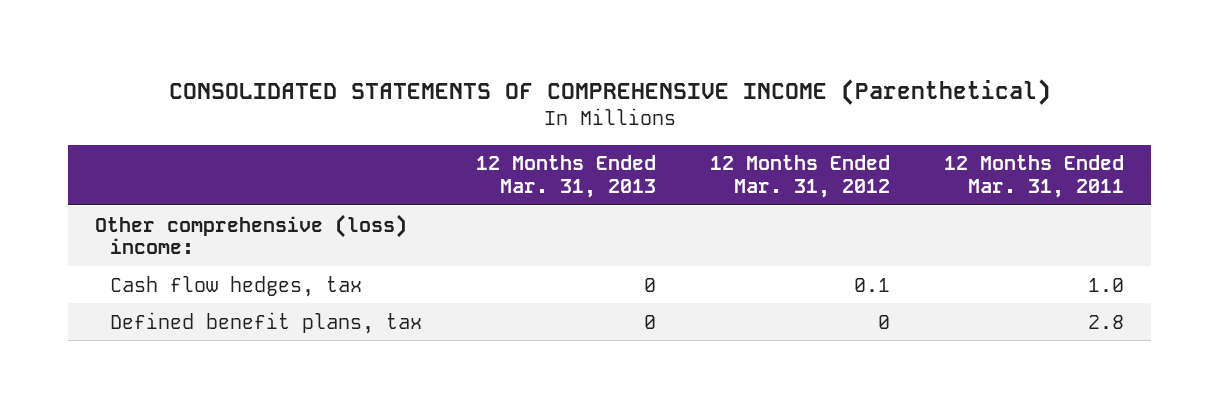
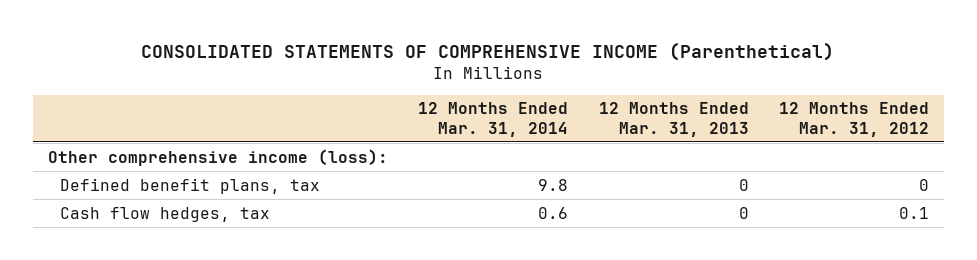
- | 12 Months Ended Mar. 31, 2013 | 12 Months Ended Mar. 31, 2012 | 12 Months Ended Mar. 31, 2011
+ | 12 Months Ended Mar. 31, 2014 | 12 Months Ended Mar. 31, 2013 | 12 Months Ended Mar. 31, 2012
- Other comprehensive (loss) income:
+ Other comprehensive income (loss):
moved down: Cash flow hedges, tax | 0.6 | 0 | 0.1

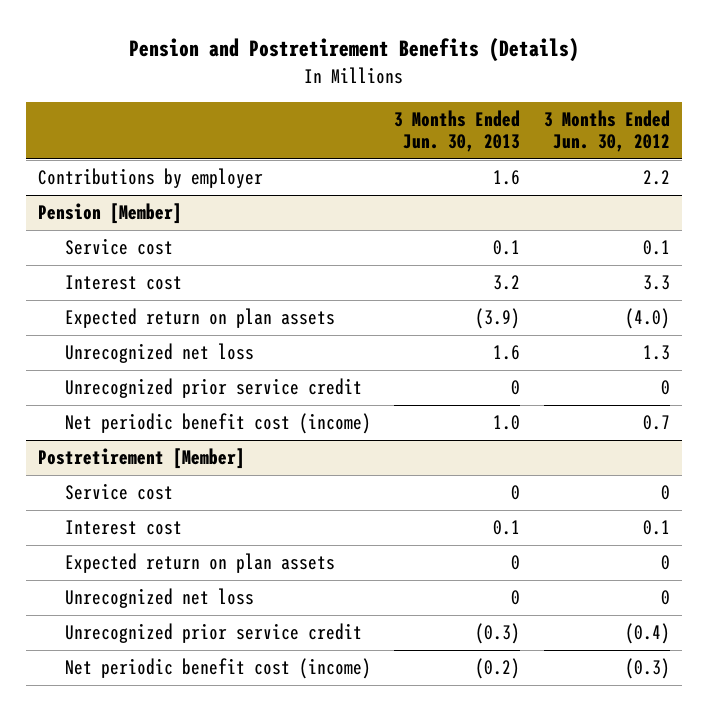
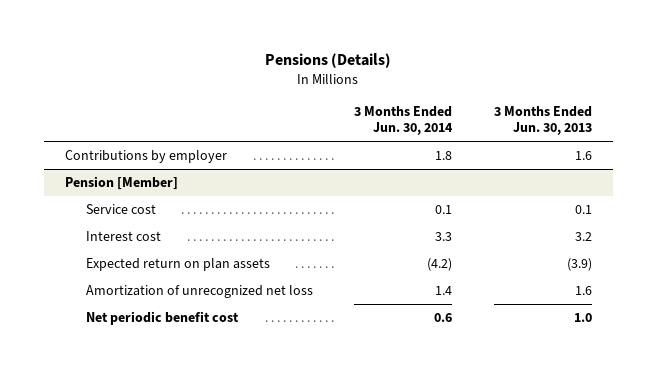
- Pension and Postretirement Benefits (Details)
+ Pensions (Details)
- | 3 Months Ended Jun. 30, 2013 | 3 Months Ended Jun. 30, 2012
+ | 3 Months Ended Jun. 30, 2014 | 3 Months Ended Jun. 30, 2013
@ Pension [Member]
- Unrecognized net loss | 1.6 | 1.3
- Unrecognized prior service credit | 0 | 0
- Net periodic benefit cost (income) | 1.0 | 0.7
- Postretirement [Member]
- Service cost | 0 | 0
- Interest cost | 0.1 | 0.1
- Expected return on plan assets | 0 | 0
- Unrecognized net loss | 0 | 0
- Unrecognized prior service credit | (0.3) | (0.4)
- Net periodic benefit cost (income) | (0.2) | (0.3)
@ Pension [Member]
+ Amortization of unrecognized net loss | 1.4 | 1.6
+ Net periodic benefit cost | 0.6 | 1.0

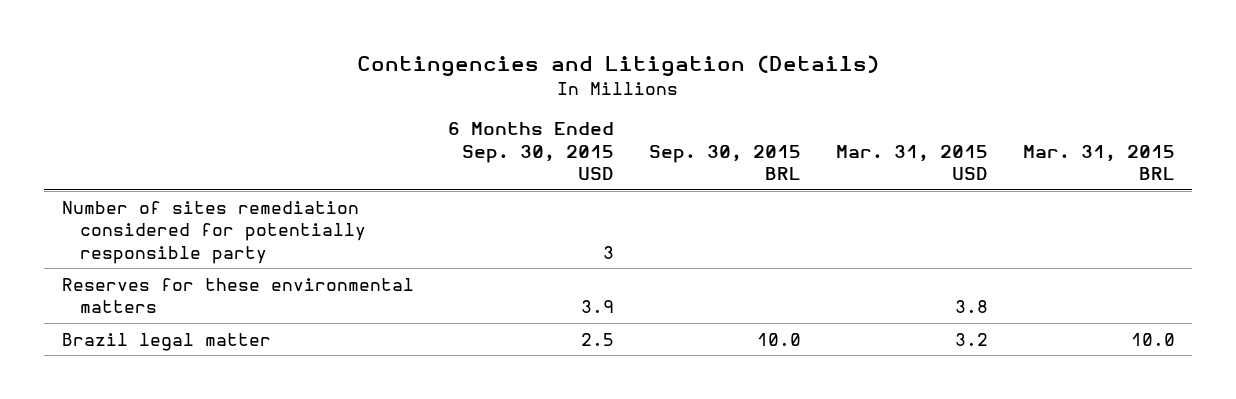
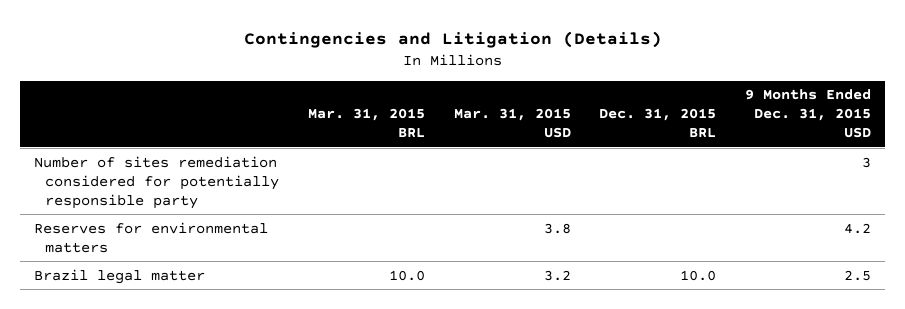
- | 6 Months Ended Sep. 30, 2015 USD | Sep. 30, 2015 BRL | Mar. 31, 2015 USD | Mar. 31, 2015 BRL
+ | Mar. 31, 2015 BRL | Mar. 31, 2015 USD | Dec. 31, 2015 BRL | 9 Months Ended Dec. 31, 2015 USD
- Reserves for these environmental matters | 3.9 | | 3.8 |
+ Reserves for environmental matters | | 3.8 | | 4.2

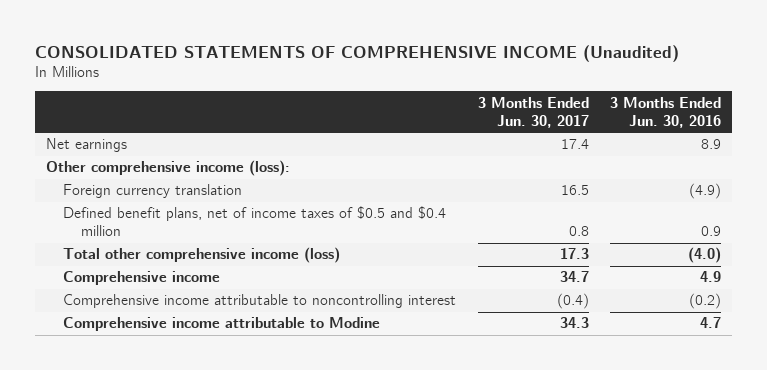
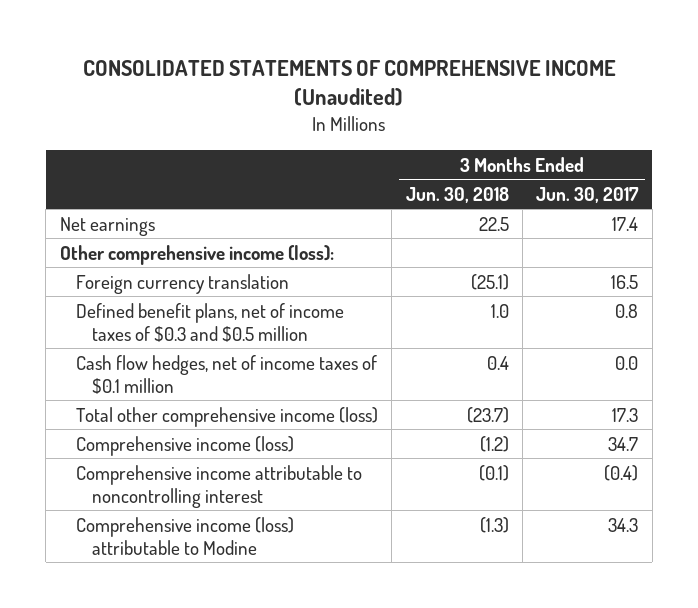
- | 3 Months Ended Jun. 30, 2017 | 3 Months Ended Jun. 30, 2016
+ | 3 Months Ended Jun. 30, 2018 | 3 Months Ended Jun. 30, 2017
- Defined benefit plans, net of income taxes of $0.5 and $0.4 million | 0.8 | 0.9
+ Defined benefit plans, net of income taxes of $0.3 and $0.5 million | 1.0 | 0.8
+ Cash flow hedges, net of income taxes of $0.1 million | 0.4 | 0.0
- Comprehensive income | 34.7 | 4.9
+ Comprehensive income (loss) | (1.2) | 34.7
- Comprehensive income attributable to Modine | 34.3 | 4.7
+ Comprehensive income (loss) attributable to Modine | (1.3) | 34.3

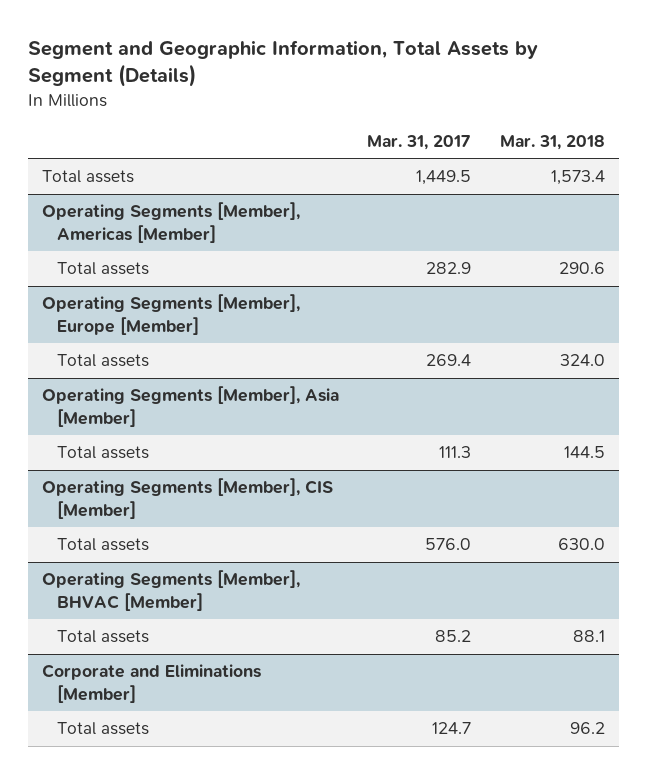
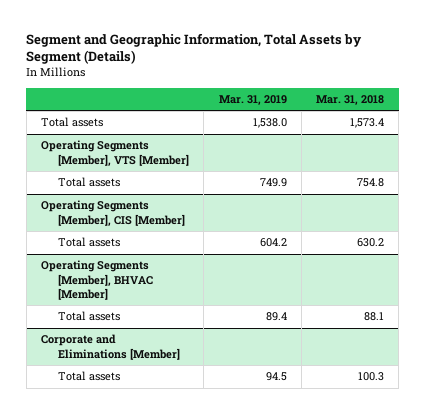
- | Mar. 31, 2017 | Mar. 31, 2018
+ | Mar. 31, 2019 | Mar. 31, 2018
- Operating Segments [Member], Americas [Member]
- Total assets | 282.9 | 290.6
- Operating Segments [Member], Europe [Member]
- Total assets | 269.4 | 324.0
- Operating Segments [Member], Asia [Member]
- Total assets | 111.3 | 144.5
+ Operating Segments [Member], VTS [Member]
+ Total assets | 749.9 | 754.8
@ Operating Segments [Member], CIS [Member]
- Total assets | 576.0 | 630.0
+ Total assets | 604.2 | 630.2
@ Corporate and Eliminations [Member]
- Total assets | 124.7 | 96.2
+ Total assets | 94.5 | 100.3

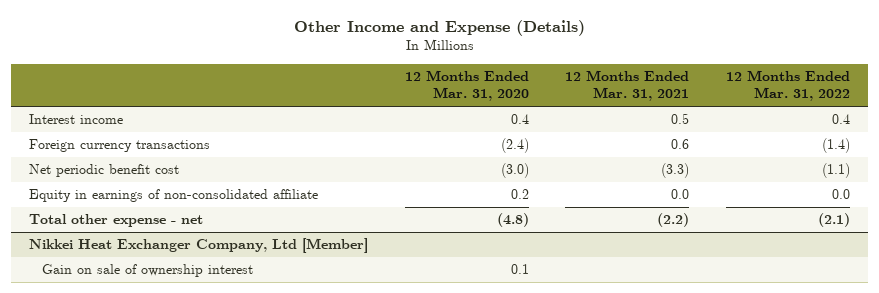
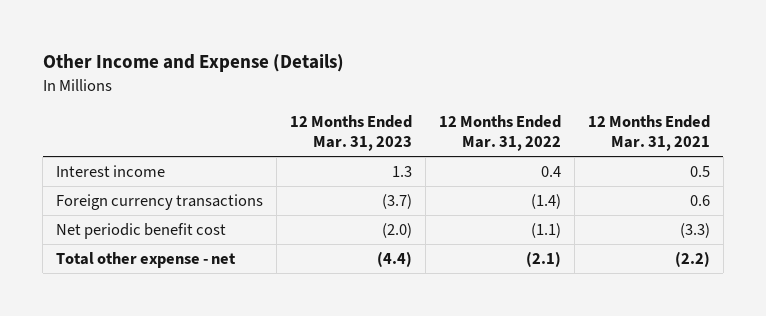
- | 12 Months Ended Mar. 31, 2020 | 12 Months Ended Mar. 31, 2021 | 12 Months Ended Mar. 31, 2022
+ | 12 Months Ended Mar. 31, 2023 | 12 Months Ended Mar. 31, 2022 | 12 Months Ended Mar. 31, 2021
- Equity in earnings of non-consolidated affiliate | 0.2 | 0.0 | 0.0
- Nikkei Heat Exchanger Company, Ltd [Member]
- Gain on sale of ownership interest | 0.1 | |

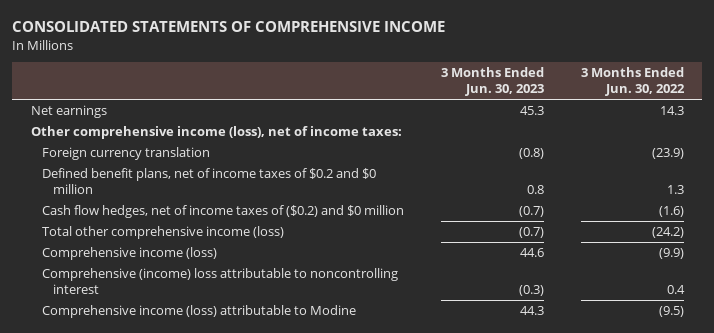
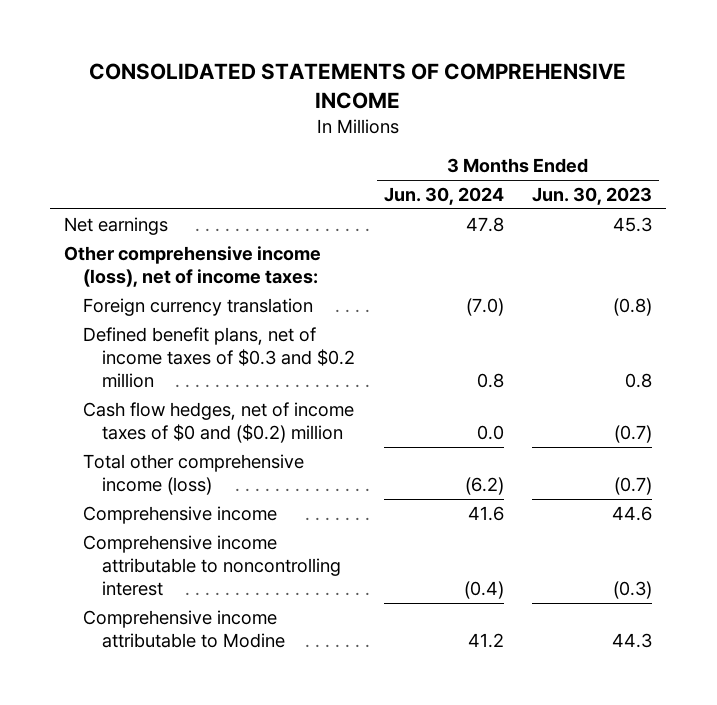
- | 3 Months Ended Jun. 30, 2023 | 3 Months Ended Jun. 30, 2022
+ | 3 Months Ended Jun. 30, 2024 | 3 Months Ended Jun. 30, 2023
- Defined benefit plans, net of income taxes of $0.2 and $0 million | 0.8 | 1.3
- Cash flow hedges, net of income taxes of ($0.2) and $0 million | (0.7) | (1.6)
+ Defined benefit plans, net of income taxes of $0.3 and $0.2 million | 0.8 | 0.8
+ Cash flow hedges, net of income taxes of $0 and ($0.2) million | 0.0 | (0.7)
- Comprehensive income (loss) | 44.6 | (9.9)
- Comprehensive (income) loss attributable to noncontrolling interest | (0.3) | 0.4
- Comprehensive income (loss) attributable to Modine | 44.3 | (9.5)
+ Comprehensive income | 41.6 | 44.6
+ Comprehensive income attributable to noncontrolling interest | (0.4) | (0.3)
+ Comprehensive income attributable to Modine | 41.2 | 44.3

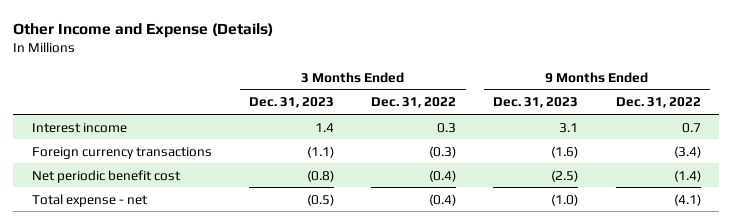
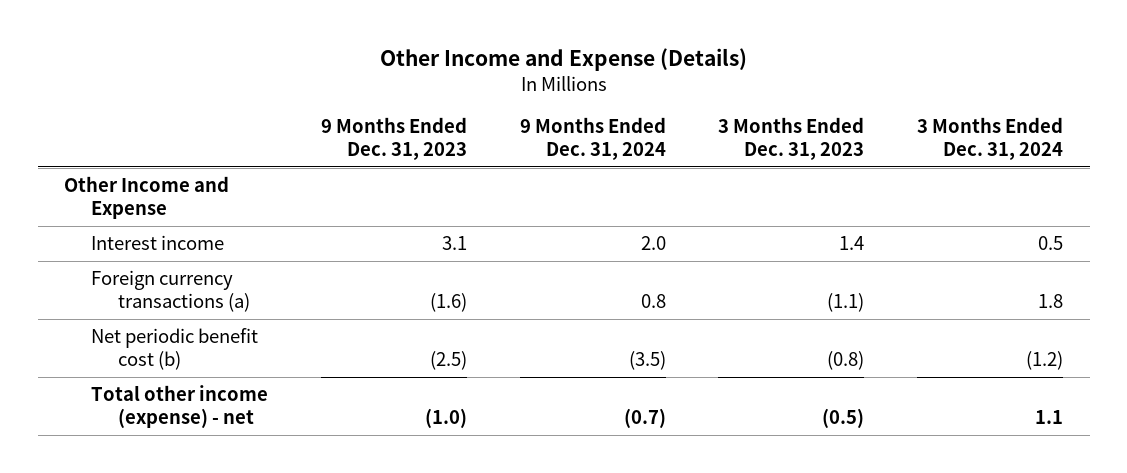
- | 3 Months Ended Dec. 31, 2023 | 3 Months Ended Dec. 31, 2022 | 9 Months Ended Dec. 31, 2023 | 9 Months Ended Dec. 31, 2022
+ | 9 Months Ended Dec. 31, 2023 | 9 Months Ended Dec. 31, 2024 | 3 Months Ended Dec. 31, 2023 | 3 Months Ended Dec. 31, 2024
+ Other Income and Expense
- Foreign currency transactions | (1.1) | (0.3) | (1.6) | (3.4)
- Net periodic benefit cost | (0.8) | (0.4) | (2.5) | (1.4)
- Total expense - net | (0.5) | (0.4) | (1.0) | (4.1)
+ Foreign currency transactions (a) | (1.6) | 0.8 | (1.1) | 1.8
+ Net periodic benefit cost (b) | (2.5) | (3.5) | (0.8) | (1.2)
+ Total other income (expense) - net | (1.0) | (0.7) | (0.5) | 1.1

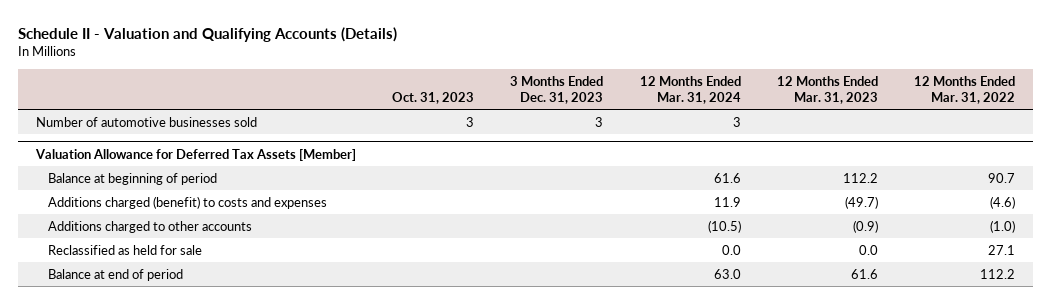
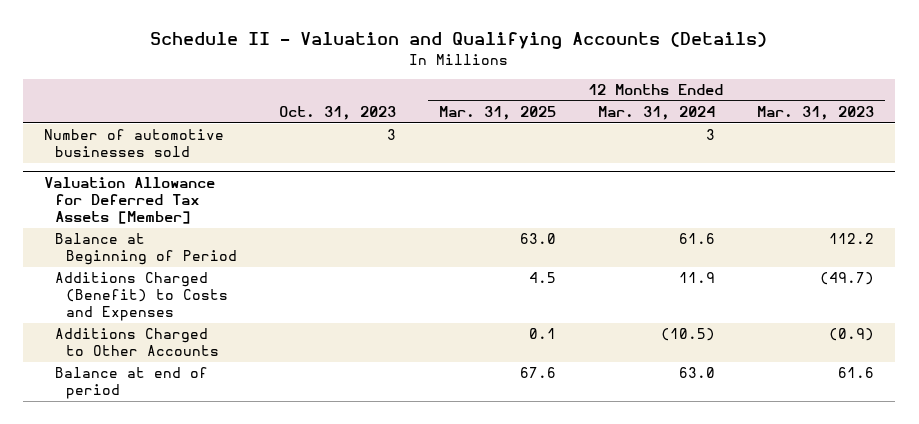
- | Oct. 31, 2023 | 3 Months Ended Dec. 31, 2023 | 12 Months Ended Mar. 31, 2024 | 12 Months Ended Mar. 31, 2023 | 12 Months Ended Mar. 31, 2022
+ | Oct. 31, 2023 | 12 Months Ended Mar. 31, 2025 | 12 Months Ended Mar. 31, 2024 | 12 Months Ended Mar. 31, 2023
@ Valuation Allowance for Deferred Tax Assets [Member]
- Balance at beginning of period | | | 61.6 | 112.2 | 90.7
- Additions charged (benefit) to costs and expenses | | | 11.9 | (49.7) | (4.6)
- Additions charged to other accounts | | | (10.5) | (0.9) | (1.0)
- Reclassified as held for sale | | | 0.0 | 0.0 | 27.1
+ Balance at Beginning of Period | | 63.0 | 61.6 | 112.2
+ Additions Charged (Benefit) to Costs and Expenses | | 4.5 | 11.9 | (49.7)
+ Additions Charged to Other Accounts | | 0.1 | (10.5) | (0.9)

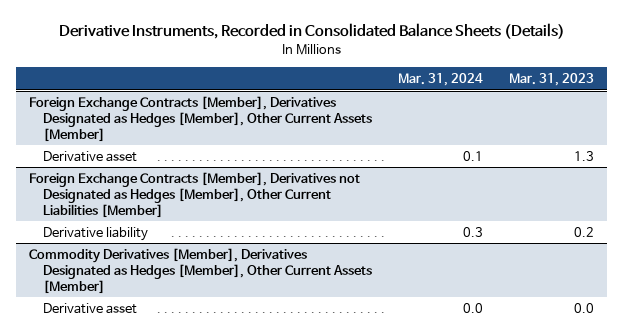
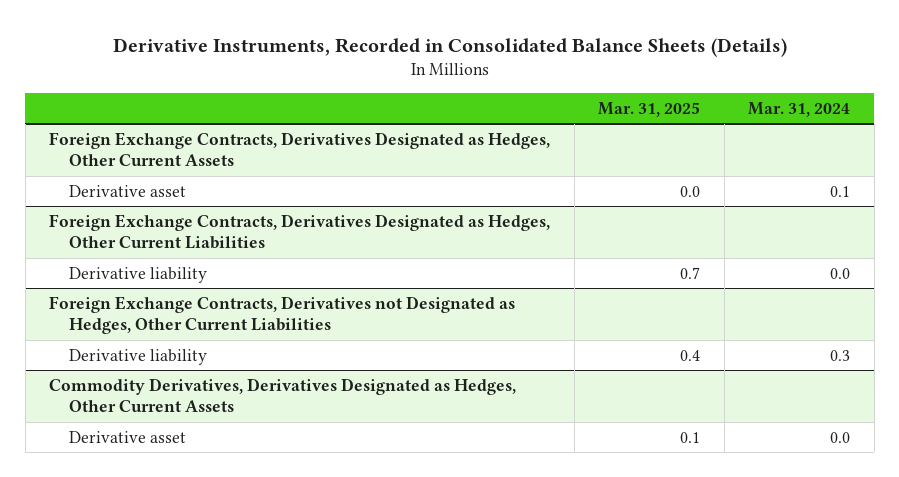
- | Mar. 31, 2024 | Mar. 31, 2023
+ | Mar. 31, 2025 | Mar. 31, 2024
- Foreign Exchange Contracts [Member], Derivatives Designated as Hedges [Member], Other Current Assets [Member]
+ Foreign Exchange Contracts, Derivatives Designated as Hedges, Other Current Assets
- Foreign Exchange Contracts [Member], Derivatives not Designated as Hedges [Member], Other Current Liabilities [Member]
+ Foreign Exchange Contracts, Derivatives Designated as Hedges, Other Current Liabilities
+ Derivative liability | 0.7 | 0.0
+ Foreign Exchange Contracts, Derivatives not Designated as Hedges, Other Current Liabilities
- Commodity Derivatives [Member], Derivatives Designated as Hedges [Member], Other Current Assets [Member]
+ Commodity Derivatives, Derivatives Designated as Hedges, Other Current Assets

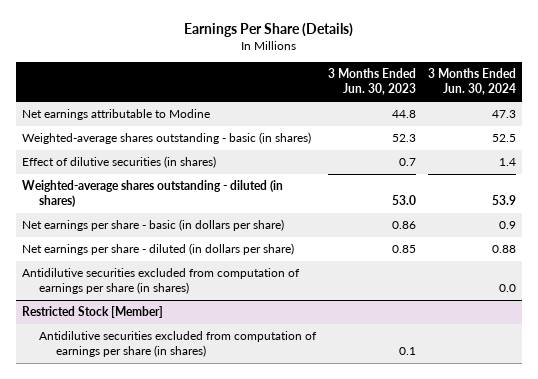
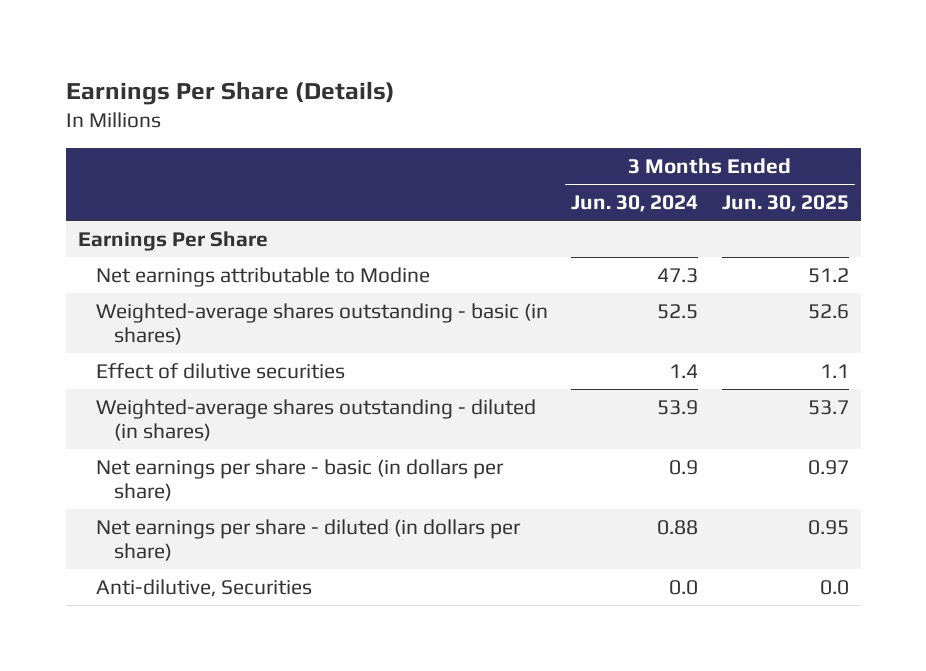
- | 3 Months Ended Jun. 30, 2023 | 3 Months Ended Jun. 30, 2024
+ | 3 Months Ended Jun. 30, 2024 | 3 Months Ended Jun. 30, 2025
+ Earnings Per Share
- Effect of dilutive securities (in shares) | 0.7 | 1.4
+ Effect of dilutive securities | 1.4 | 1.1
- Antidilutive securities excluded from computation of earnings per share (in shares) | | 0.0
- Restricted Stock [Member]
- Antidilutive securities excluded from computation of earnings per share (in shares) | 0.1 |
+ Anti-dilutive, Securities | 0.0 | 0.0

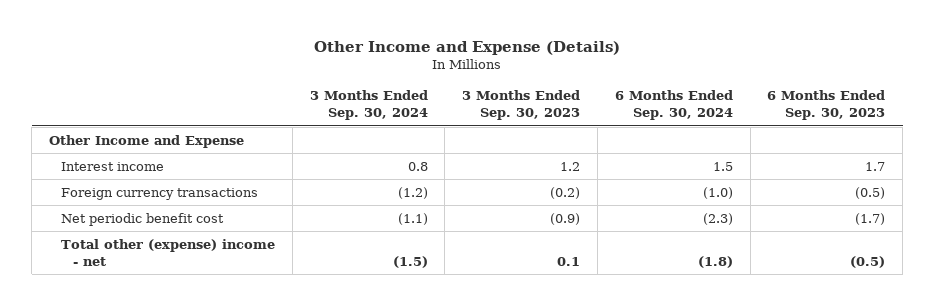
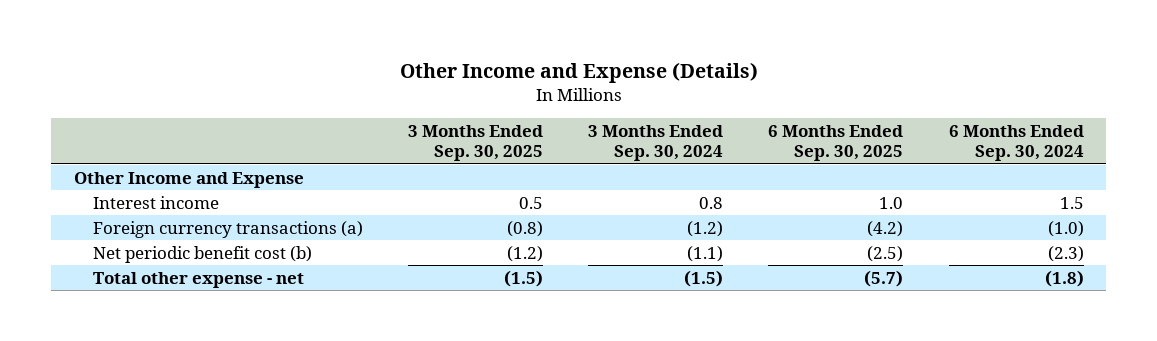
- | 3 Months Ended Sep. 30, 2024 | 3 Months Ended Sep. 30, 2023 | 6 Months Ended Sep. 30, 2024 | 6 Months Ended Sep. 30, 2023
+ | 3 Months Ended Sep. 30, 2025 | 3 Months Ended Sep. 30, 2024 | 6 Months Ended Sep. 30, 2025 | 6 Months Ended Sep. 30, 2024
- Foreign currency transactions | (1.2) | (0.2) | (1.0) | (0.5)
- Net periodic benefit cost | (1.1) | (0.9) | (2.3) | (1.7)
- Total other (expense) income - net | (1.5) | 0.1 | (1.8) | (0.5)
+ Foreign currency transactions (a) | (0.8) | (1.2) | (4.2) | (1.0)
+ Net periodic benefit cost (b) | (1.2) | (1.1) | (2.5) | (2.3)
+ Total other expense - net | (1.5) | (1.5) | (5.7) | (1.8)

